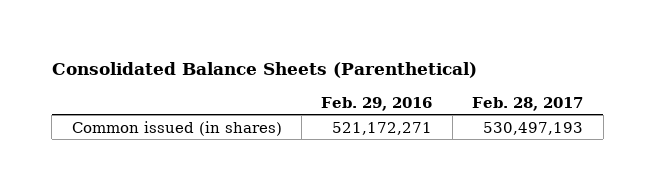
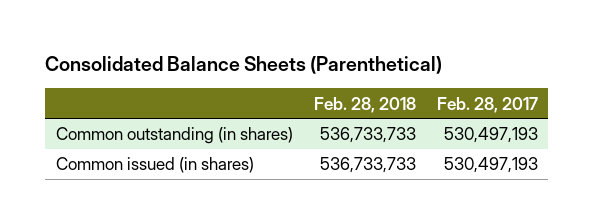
- | Feb. 29, 2016 | Feb. 28, 2017
+ | Feb. 28, 2018 | Feb. 28, 2017
+ Common outstanding (in shares) | 536,733,733 | 530,497,193

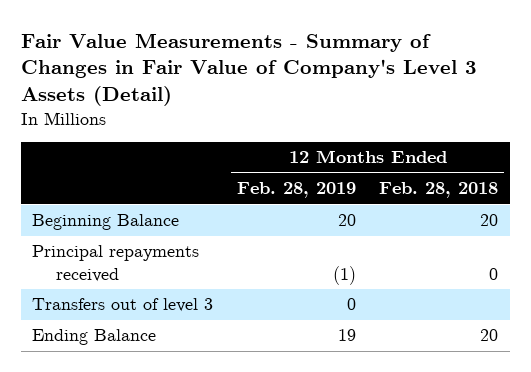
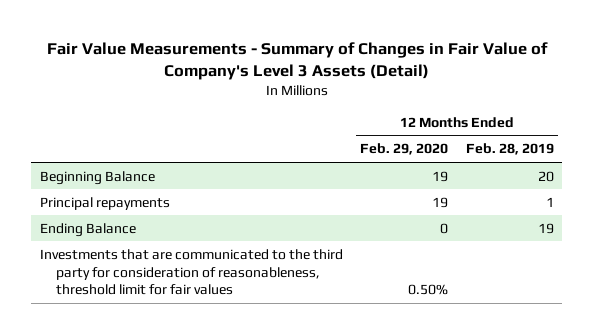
- | 12 Months Ended Feb. 28, 2019 | 12 Months Ended Feb. 28, 2018
+ | 12 Months Ended Feb. 29, 2020 | 12 Months Ended Feb. 28, 2019
- Principal repayments received | (1) | 0
- Transfers out of level 3 | 0 |
+ Principal repayments | 19 | 1
+ Investments that are communicated to the third party for consideration of reasonableness, threshold limit for fair values | 0.50% |

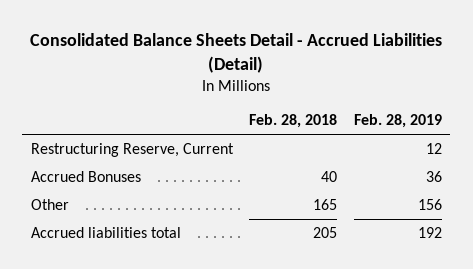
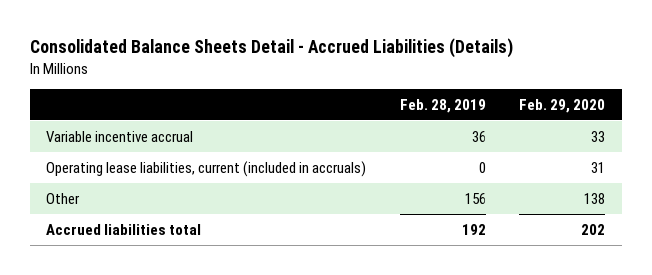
- Consolidated Balance Sheets Detail - Accrued Liabilities (Detail)
+ Consolidated Balance Sheets Detail - Accrued Liabilities (Details)
- | Feb. 28, 2018 | Feb. 28, 2019
+ | Feb. 28, 2019 | Feb. 29, 2020
- Restructuring Reserve, Current | | 12
- Accrued Bonuses | 40 | 36
+ Variable incentive accrual | 36 | 33
+ Operating lease liabilities, current (included in accruals) | 0 | 31

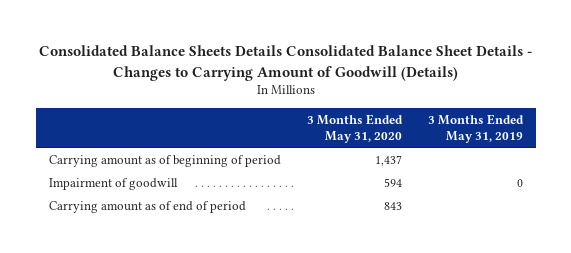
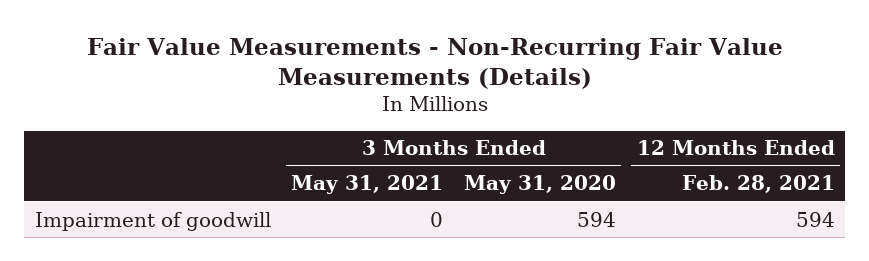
- Consolidated Balance Sheets Details Consolidated Balance Sheet Details - Changes to Carrying Amount of Goodwill (Details)
+ Fair Value Measurements - Non-Recurring Fair Value Measurements (Details)
- | 3 Months Ended May 31, 2020 | 3 Months Ended May 31, 2019
+ | 3 Months Ended May 31, 2021 | 3 Months Ended May 31, 2020 | 12 Months Ended Feb. 28, 2021
- Carrying amount as of beginning of period | 1,437 |
- Carrying amount as of end of period | 843 |

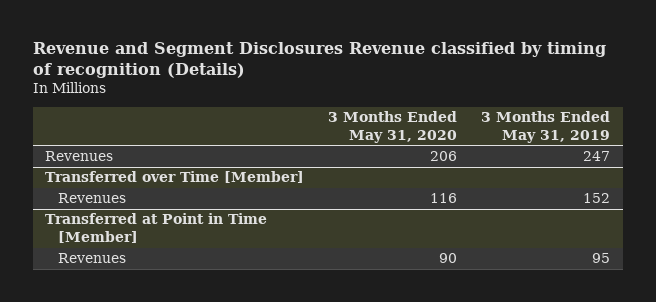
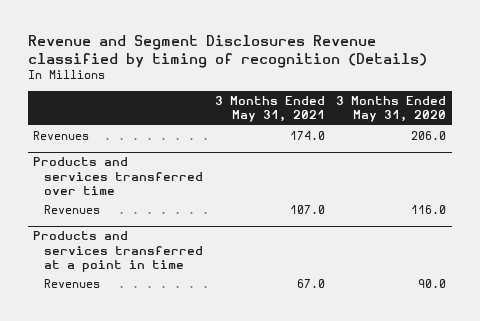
- | 3 Months Ended May 31, 2020 | 3 Months Ended May 31, 2019
+ | 3 Months Ended May 31, 2021 | 3 Months Ended May 31, 2020
- Revenues | 206 | 247
- Transferred over Time [Member]
- Revenues | 116 | 152
- Transferred at Point in Time [Member]
- Revenues | 90 | 95
+ Revenues | 174.0 | 206.0
+ Products and services transferred over time
+ Revenues | 107.0 | 116.0
+ Products and services transferred at a point in time
+ Revenues | 67.0 | 90.0

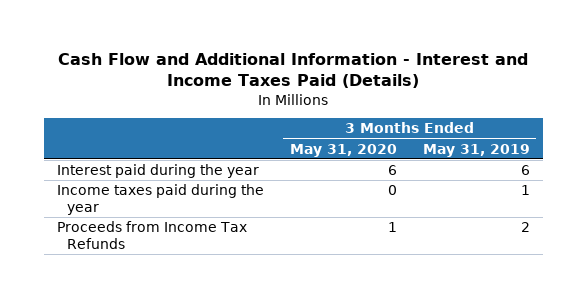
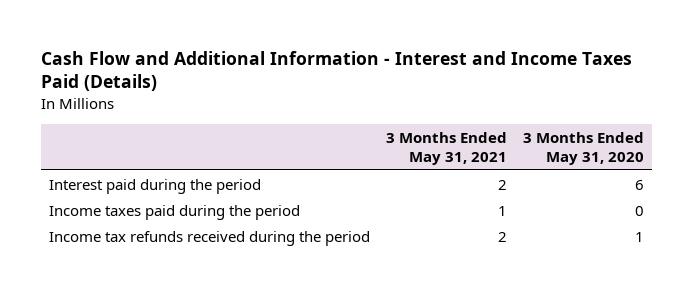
- | 3 Months Ended May 31, 2020 | 3 Months Ended May 31, 2019
+ | 3 Months Ended May 31, 2021 | 3 Months Ended May 31, 2020
- Interest paid during the year | 6 | 6
- Income taxes paid during the year | 0 | 1
- Proceeds from Income Tax Refunds | 1 | 2
+ Interest paid during the period | 2 | 6
+ Income taxes paid during the period | 1 | 0
+ Income tax refunds received during the period | 2 | 1

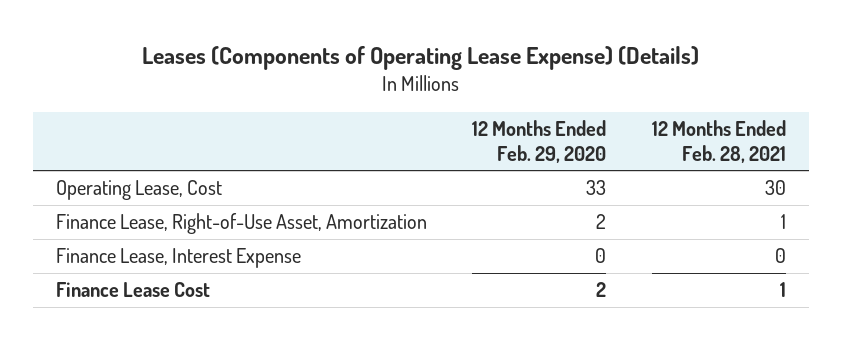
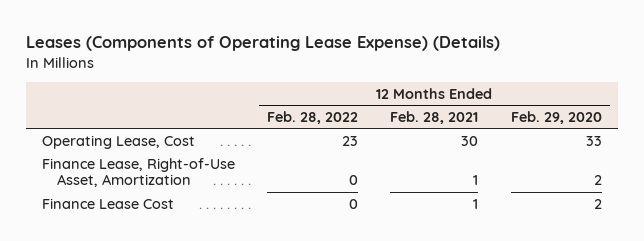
- | 12 Months Ended Feb. 29, 2020 | 12 Months Ended Feb. 28, 2021
+ | 12 Months Ended Feb. 28, 2022 | 12 Months Ended Feb. 28, 2021 | 12 Months Ended Feb. 29, 2020
- Finance Lease, Interest Expense | 0 | 0

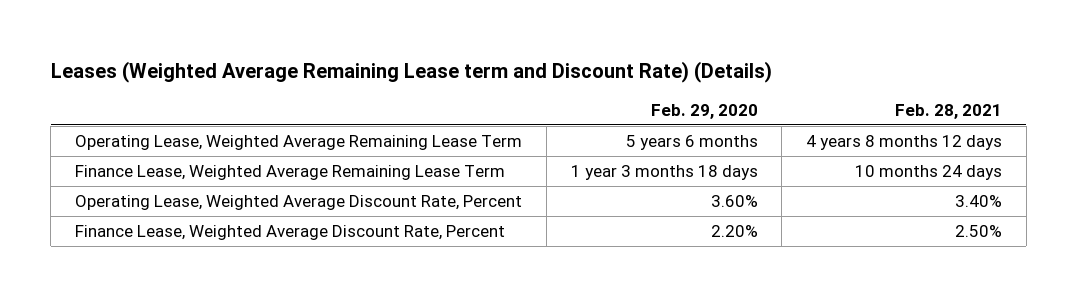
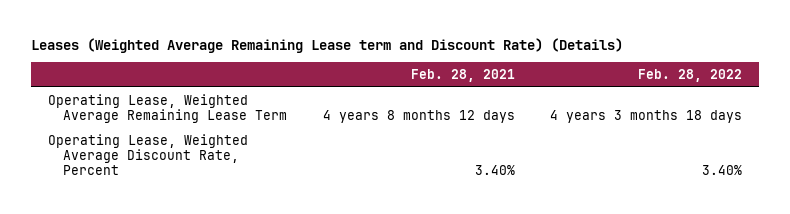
- | Feb. 29, 2020 | Feb. 28, 2021
+ | Feb. 28, 2021 | Feb. 28, 2022
- Finance Lease, Weighted Average Remaining Lease Term | 1 year 3 months 18 days | 10 months 24 days
- Finance Lease, Weighted Average Discount Rate, Percent | 2.20% | 2.50%

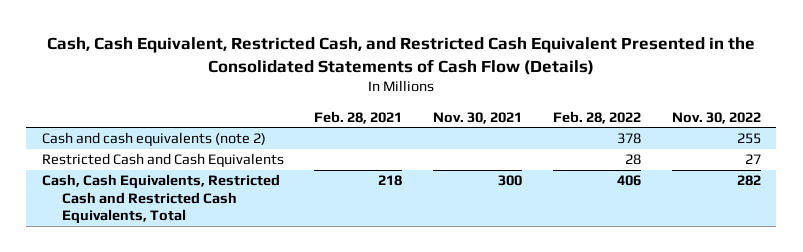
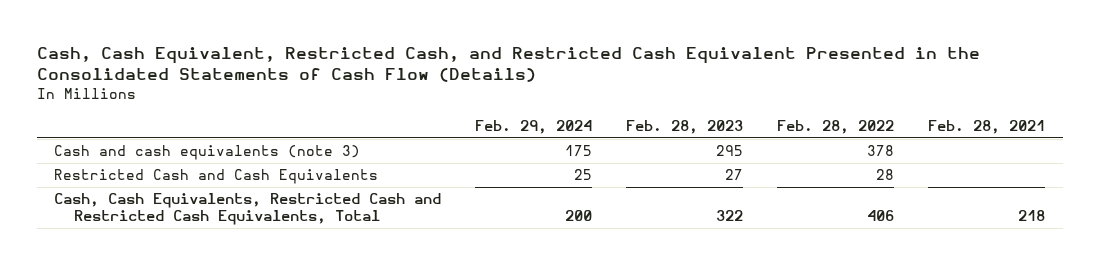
- | Feb. 28, 2021 | Nov. 30, 2021 | Feb. 28, 2022 | Nov. 30, 2022
+ | Feb. 29, 2024 | Feb. 28, 2023 | Feb. 28, 2022 | Feb. 28, 2021
- Cash and cash equivalents (note 2) | | | 378 | 255
+ Cash and cash equivalents (note 3) | 175 | 295 | 378 |

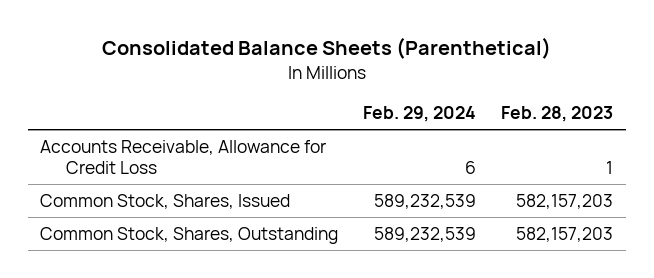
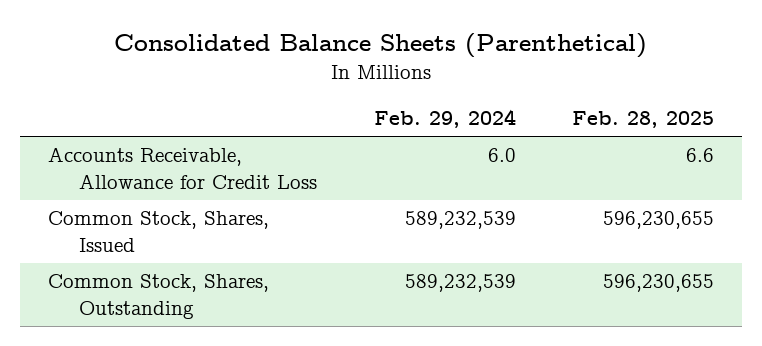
- | Feb. 29, 2024 | Feb. 28, 2023
+ | Feb. 29, 2024 | Feb. 28, 2025
- Accounts Receivable, Allowance for Credit Loss | 6 | 1
+ Accounts Receivable, Allowance for Credit Loss | 6.0 | 6.6

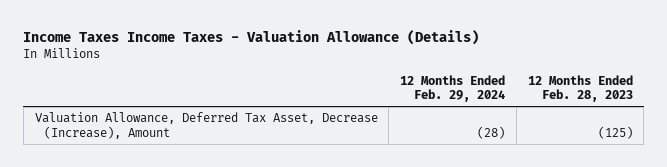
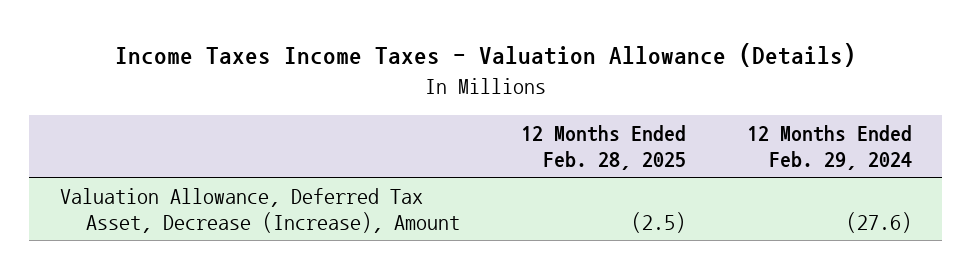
- | 12 Months Ended Feb. 29, 2024 | 12 Months Ended Feb. 28, 2023
+ | 12 Months Ended Feb. 28, 2025 | 12 Months Ended Feb. 29, 2024
- Valuation Allowance, Deferred Tax Asset, Decrease (Increase), Amount | (28) | (125)
+ Valuation Allowance, Deferred Tax Asset, Decrease (Increase), Amount | (2.5) | (27.6)

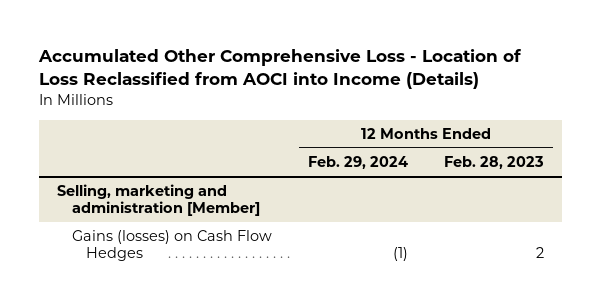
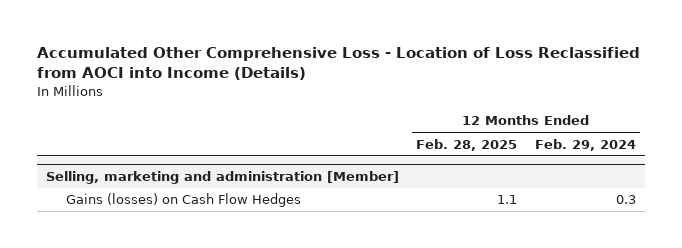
- | 12 Months Ended Feb. 29, 2024 | 12 Months Ended Feb. 28, 2023
+ | 12 Months Ended Feb. 28, 2025 | 12 Months Ended Feb. 29, 2024
@ Selling, marketing and administration [Member]
- Gains (losses) on Cash Flow Hedges | (1) | 2
+ Gains (losses) on Cash Flow Hedges | 1.1 | 0.3

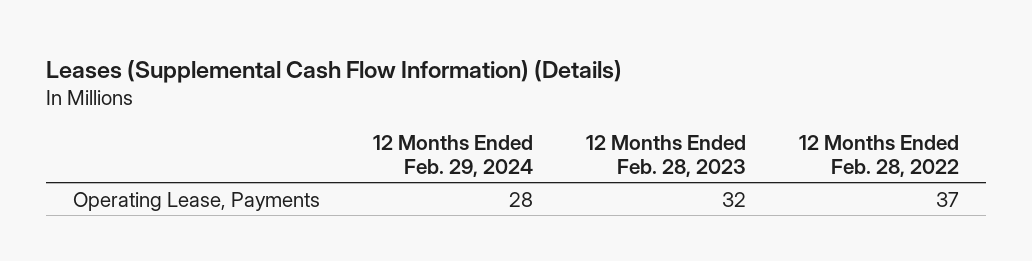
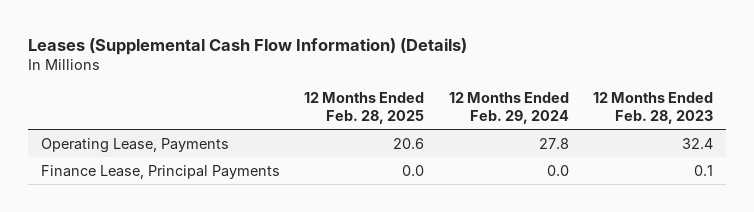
- | 12 Months Ended Feb. 29, 2024 | 12 Months Ended Feb. 28, 2023 | 12 Months Ended Feb. 28, 2022
+ | 12 Months Ended Feb. 28, 2025 | 12 Months Ended Feb. 29, 2024 | 12 Months Ended Feb. 28, 2023
- Operating Lease, Payments | 28 | 32 | 37
+ Operating Lease, Payments | 20.6 | 27.8 | 32.4
+ Finance Lease, Principal Payments | 0.0 | 0.0 | 0.1

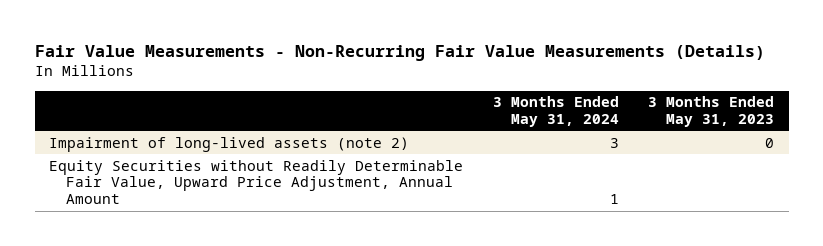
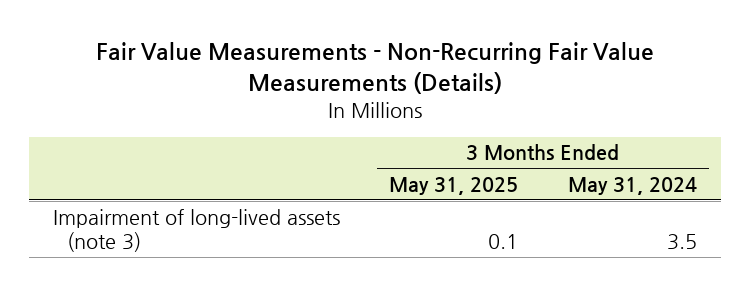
- | 3 Months Ended May 31, 2024 | 3 Months Ended May 31, 2023
+ | 3 Months Ended May 31, 2025 | 3 Months Ended May 31, 2024
- Impairment of long-lived assets (note 2) | 3 | 0
- Equity Securities without Readily Determinable Fair Value, Upward Price Adjustment, Annual Amount | 1 |
+ Impairment of long-lived assets (note 3) | 0.1 | 3.5

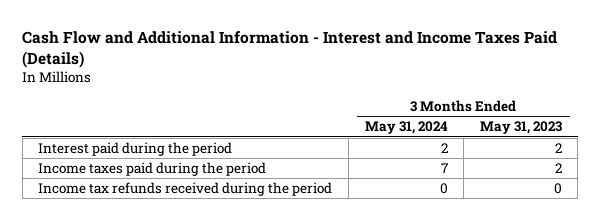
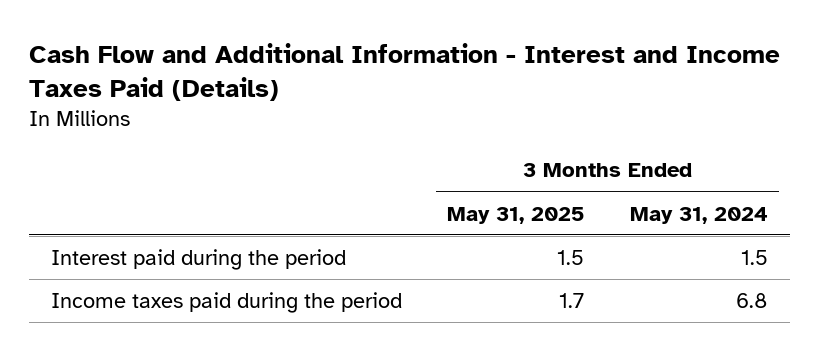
- | 3 Months Ended May 31, 2024 | 3 Months Ended May 31, 2023
+ | 3 Months Ended May 31, 2025 | 3 Months Ended May 31, 2024
- Interest paid during the period | 2 | 2
- Income taxes paid during the period | 7 | 2
- Income tax refunds received during the period | 0 | 0
+ Interest paid during the period | 1.5 | 1.5
+ Income taxes paid during the period | 1.7 | 6.8

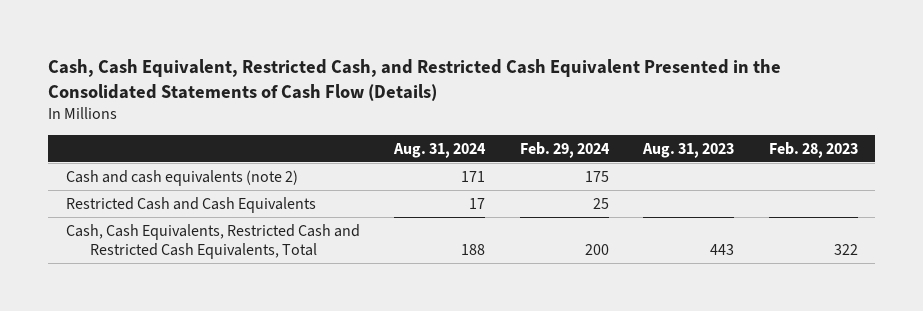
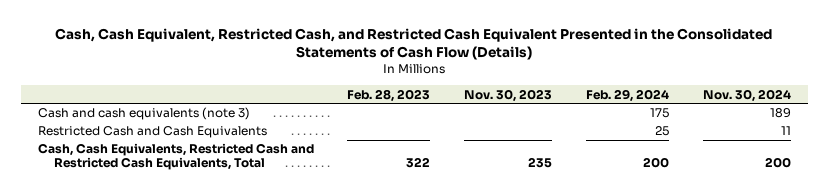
- | Aug. 31, 2024 | Feb. 29, 2024 | Aug. 31, 2023 | Feb. 28, 2023
+ | Feb. 28, 2023 | Nov. 30, 2023 | Feb. 29, 2024 | Nov. 30, 2024
- Cash and cash equivalents (note 2) | 171 | 175 | |
+ Cash and cash equivalents (note 3) | | | 175 | 189

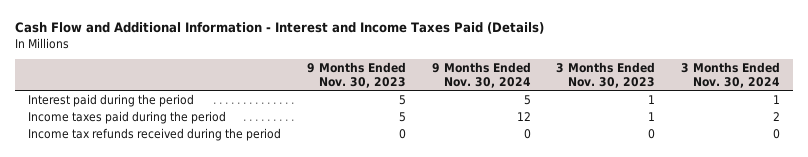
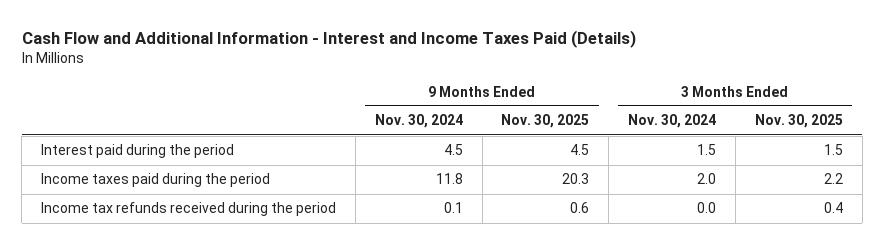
- | 9 Months Ended Nov. 30, 2023 | 9 Months Ended Nov. 30, 2024 | 3 Months Ended Nov. 30, 2023 | 3 Months Ended Nov. 30, 2024
+ | 9 Months Ended Nov. 30, 2024 | 9 Months Ended Nov. 30, 2025 | 3 Months Ended Nov. 30, 2024 | 3 Months Ended Nov. 30, 2025
- Interest paid during the period | 5 | 5 | 1 | 1
- Income taxes paid during the period | 5 | 12 | 1 | 2
- Income tax refunds received during the period | 0 | 0 | 0 | 0
+ Interest paid during the period | 4.5 | 4.5 | 1.5 | 1.5
+ Income taxes paid during the period | 11.8 | 20.3 | 2.0 | 2.2
+ Income tax refunds received during the period | 0.1 | 0.6 | 0.0 | 0.4

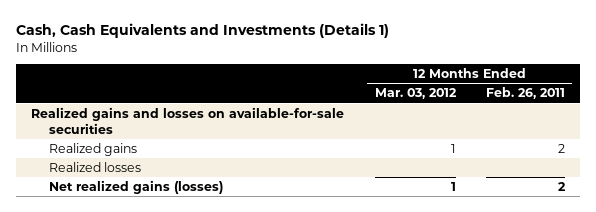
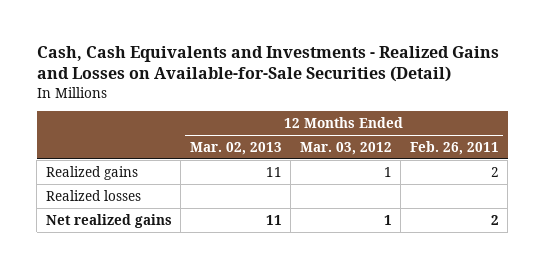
- Cash, Cash Equivalents and Investments (Details 1)
+ Cash, Cash Equivalents and Investments - Realized Gains and Losses on Available-for-Sale Securities (Detail)
- | 12 Months Ended Mar. 03, 2012 | 12 Months Ended Feb. 26, 2011
+ | 12 Months Ended Mar. 02, 2013 | 12 Months Ended Mar. 03, 2012 | 12 Months Ended Feb. 26, 2011
- Realized gains and losses on available-for-sale securities
- Net realized gains (losses) | 1 | 2
+ Net realized gains | 11 | 1 | 2

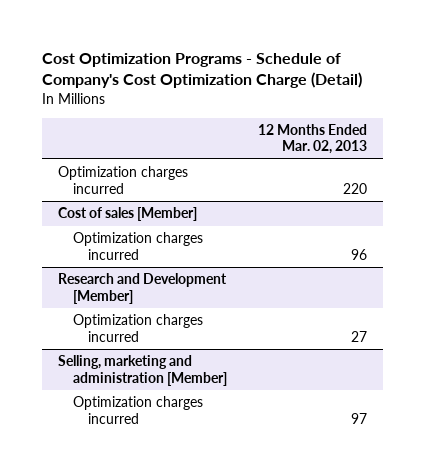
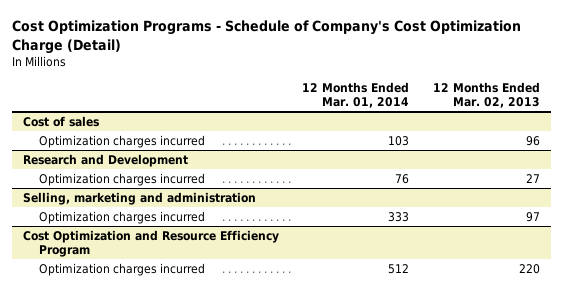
- | 12 Months Ended Mar. 02, 2013
+ | 12 Months Ended Mar. 01, 2014 | 12 Months Ended Mar. 02, 2013
- Optimization charges incurred | 220
- Cost of sales [Member]
+ Cost of sales
- Research and Development [Member]
+ Research and Development
- Selling, marketing and administration [Member]
+ Selling, marketing and administration
+ Cost Optimization and Resource Efficiency Program
+ Optimization charges incurred | 512 | 220

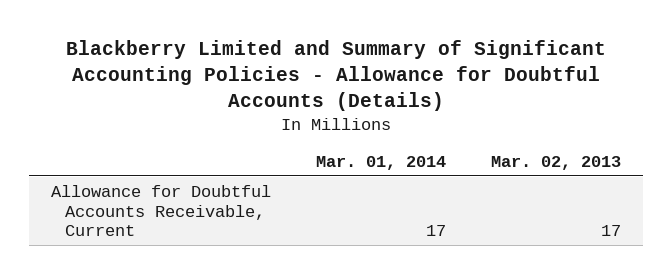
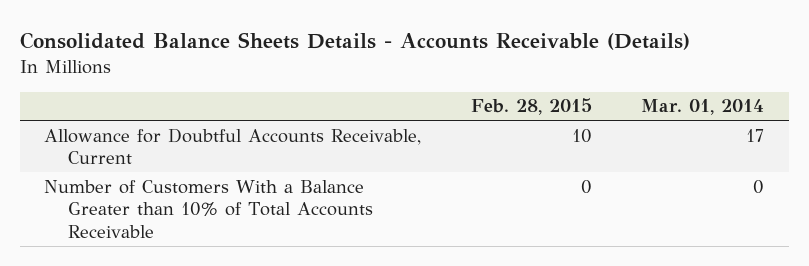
- Blackberry Limited and Summary of Significant Accounting Policies - Allowance for Doubtful Accounts (Details)
+ Consolidated Balance Sheets Details - Accounts Receivable (Details)
- | Mar. 01, 2014 | Mar. 02, 2013
+ | Feb. 28, 2015 | Mar. 01, 2014
+ Number of Customers With a Balance Greater than 10% of Total Accounts Receivable | 0 | 0

